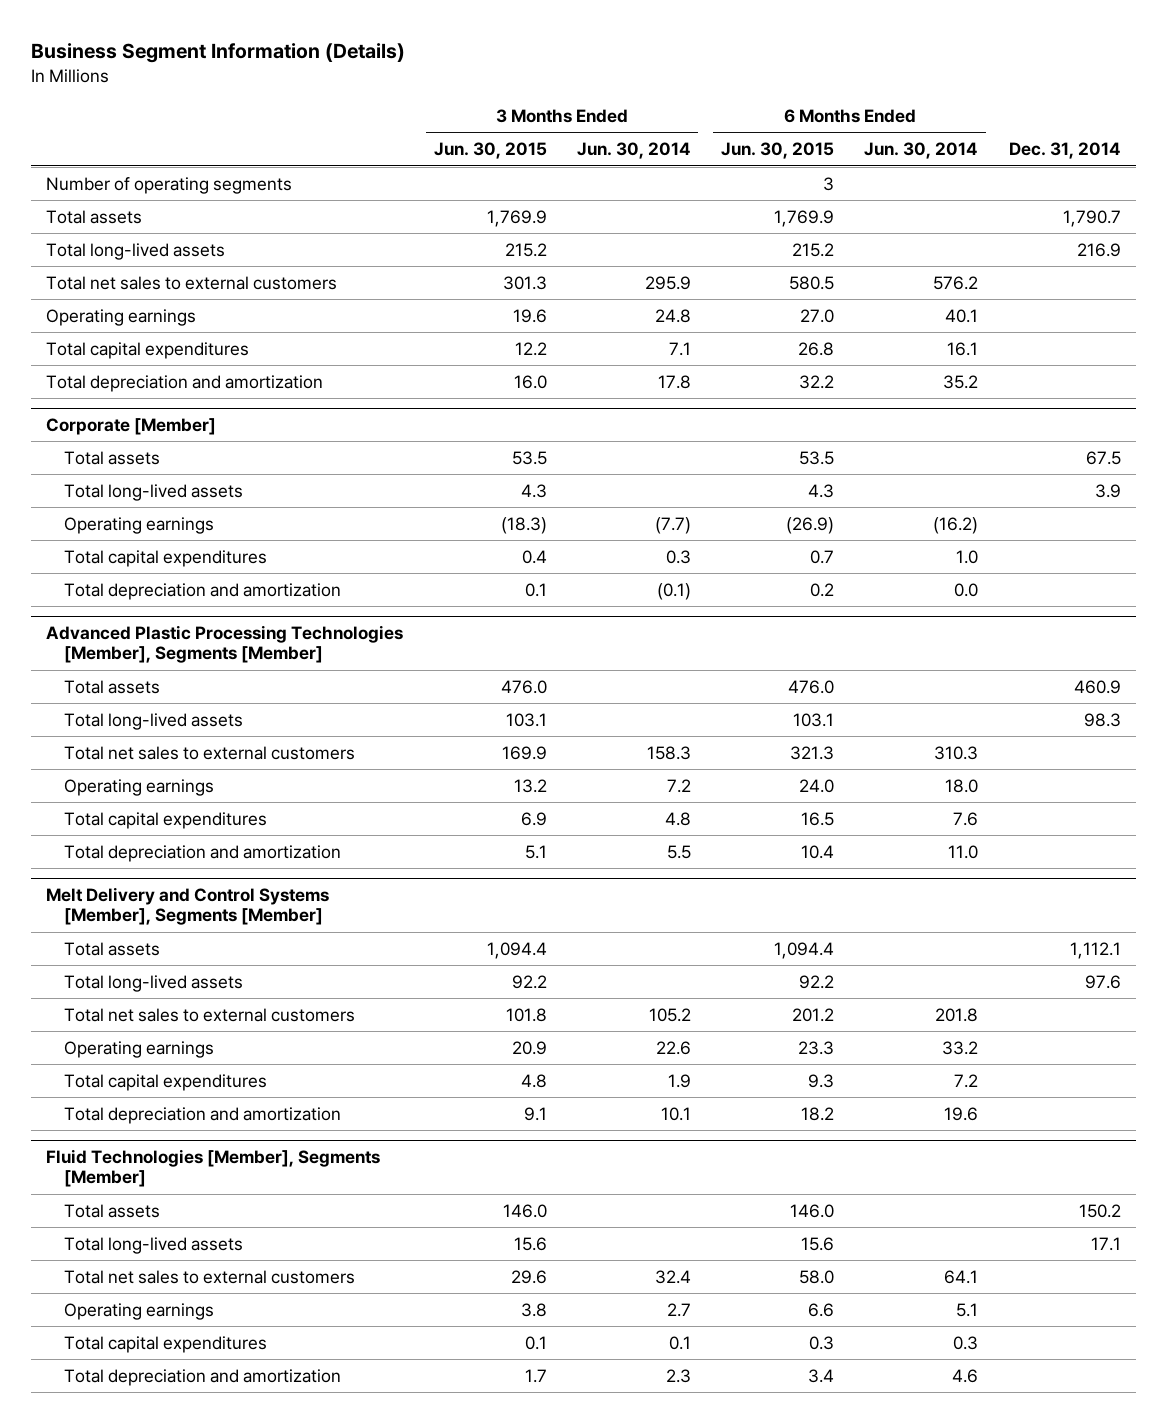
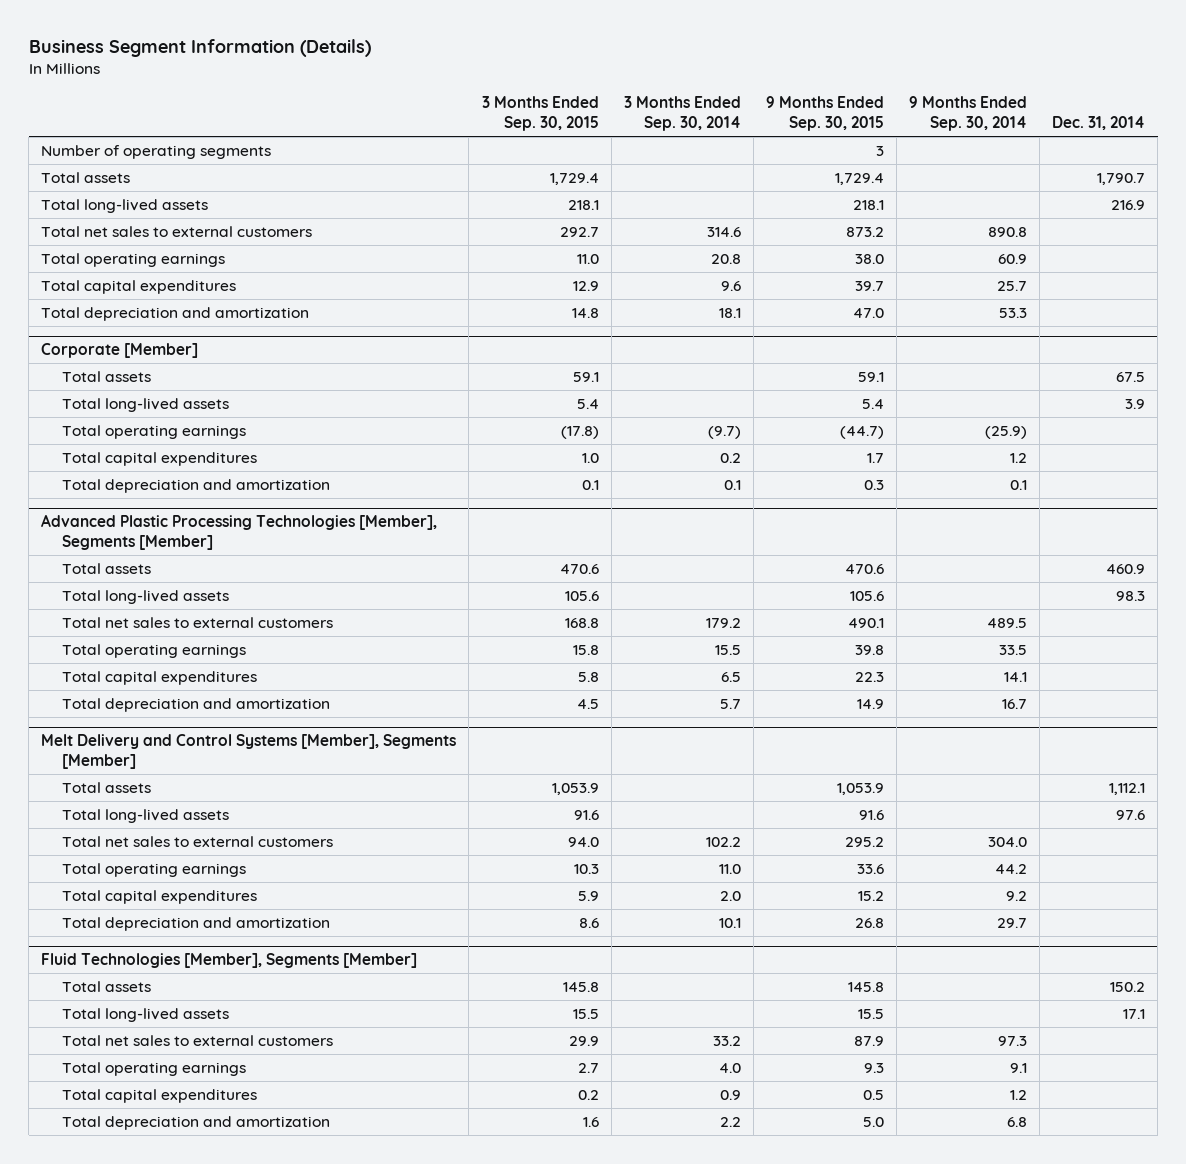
- | 3 Months Ended Jun. 30, 2015 | 3 Months Ended Jun. 30, 2014 | 6 Months Ended Jun. 30, 2015 | 6 Months Ended Jun. 30, 2014 | Dec. 31, 2014
+ | 3 Months Ended Sep. 30, 2015 | 3 Months Ended Sep. 30, 2014 | 9 Months Ended Sep. 30, 2015 | 9 Months Ended Sep. 30, 2014 | Dec. 31, 2014
- Operating earnings | 19.6 | 24.8 | 27.0 | 40.1 |
+ Total operating earnings | 11.0 | 20.8 | 38.0 | 60.9 |
@ Corporate [Member]
- Operating earnings | (18.3) | (7.7) | (26.9) | (16.2) |
+ Total operating earnings | (17.8) | (9.7) | (44.7) | (25.9) |
@ Advanced Plastic Processing Technologies [Member], Segments [Member]
- Operating earnings | 13.2 | 7.2 | 24.0 | 18.0 |
+ Total operating earnings | 15.8 | 15.5 | 39.8 | 33.5 |
@ Melt Delivery and Control Systems [Member], Segments [Member]
- Operating earnings | 20.9 | 22.6 | 23.3 | 33.2 |
+ Total operating earnings | 10.3 | 11.0 | 33.6 | 44.2 |
@ Fluid Technologies [Member], Segments [Member]
- Operating earnings | 3.8 | 2.7 | 6.6 | 5.1 |
+ Total operating earnings | 2.7 | 4.0 | 9.3 | 9.1 |

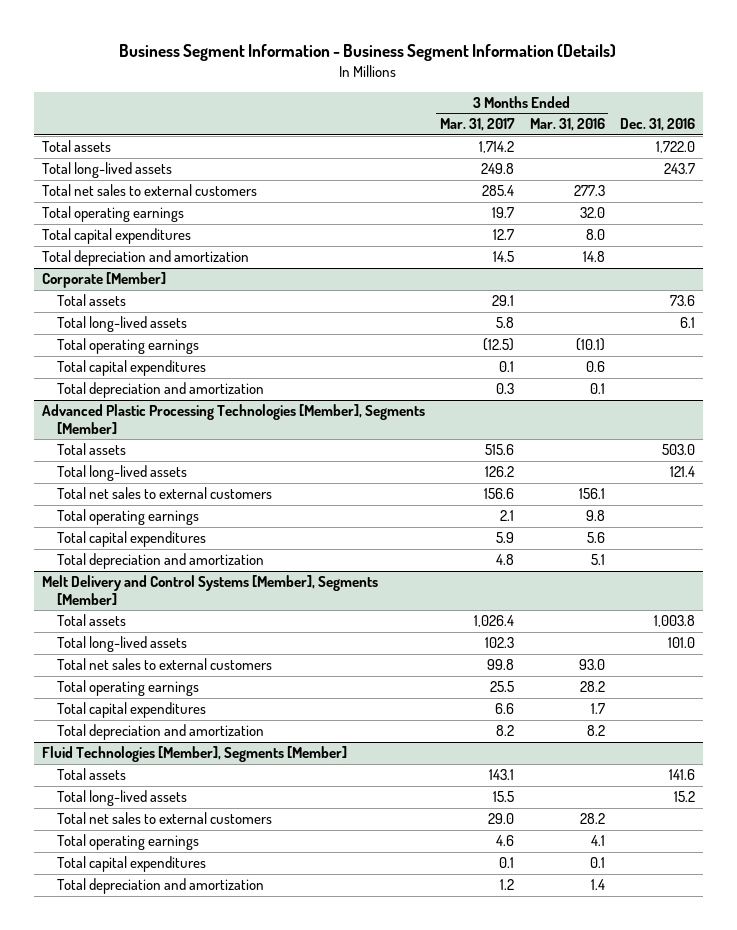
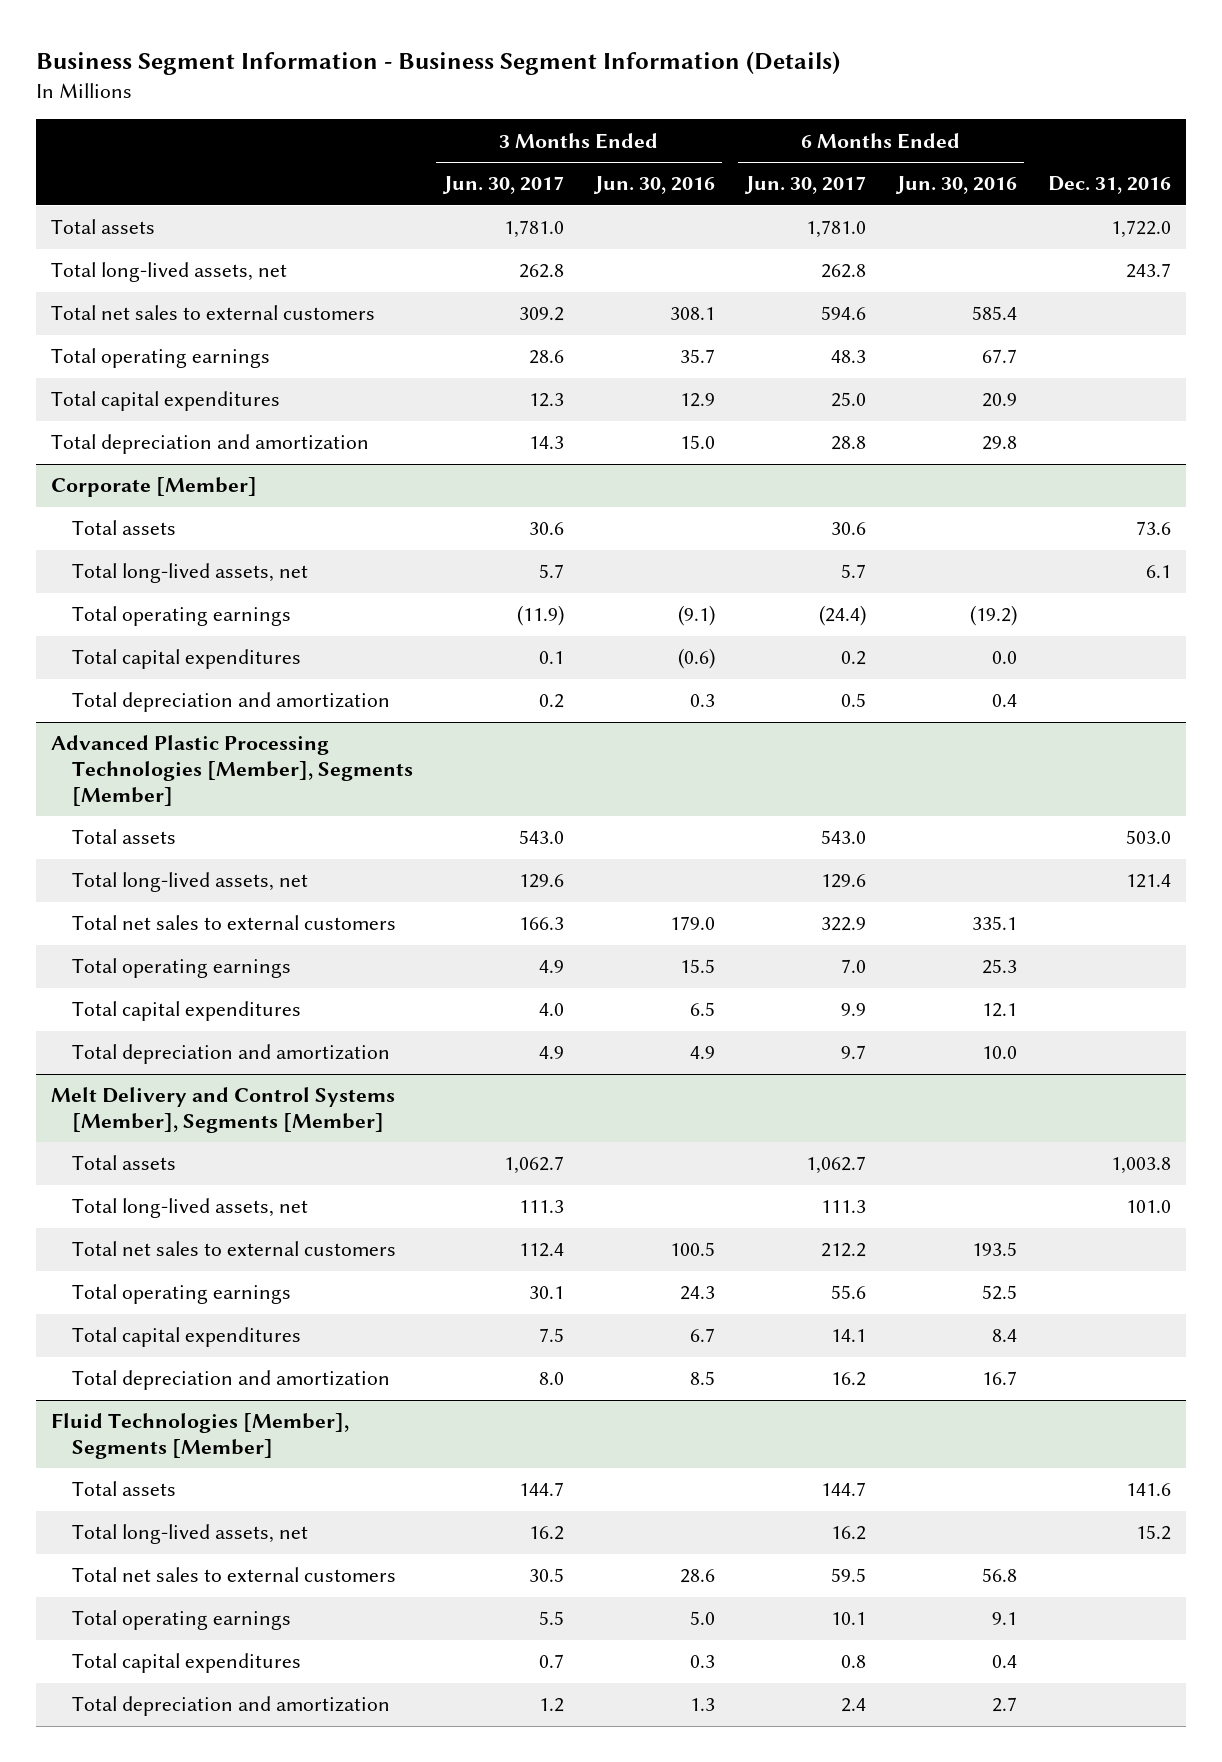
- | 3 Months Ended Mar. 31, 2017 | 3 Months Ended Mar. 31, 2016 | Dec. 31, 2016
+ | 3 Months Ended Jun. 30, 2017 | 3 Months Ended Jun. 30, 2016 | 6 Months Ended Jun. 30, 2017 | 6 Months Ended Jun. 30, 2016 | Dec. 31, 2016
- Total long-lived assets | 249.8 | | 243.7
+ Total long-lived assets, net | 262.8 | | 262.8 | | 243.7
@ Corporate [Member]
- Total long-lived assets | 5.8 | | 6.1
+ Total long-lived assets, net | 5.7 | | 5.7 | | 6.1
@ Advanced Plastic Processing Technologies [Member], Segments [Member]
- Total long-lived assets | 126.2 | | 121.4
+ Total long-lived assets, net | 129.6 | | 129.6 | | 121.4
@ Melt Delivery and Control Systems [Member], Segments [Member]
- Total long-lived assets | 102.3 | | 101.0
+ Total long-lived assets, net | 111.3 | | 111.3 | | 101.0
@ Fluid Technologies [Member], Segments [Member]
- Total long-lived assets | 15.5 | | 15.2
+ Total long-lived assets, net | 16.2 | | 16.2 | | 15.2

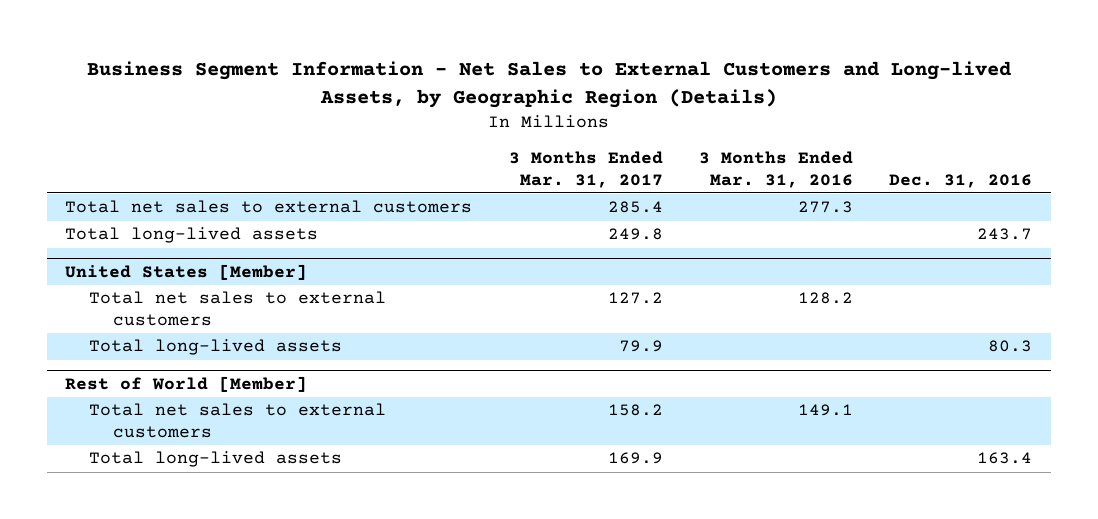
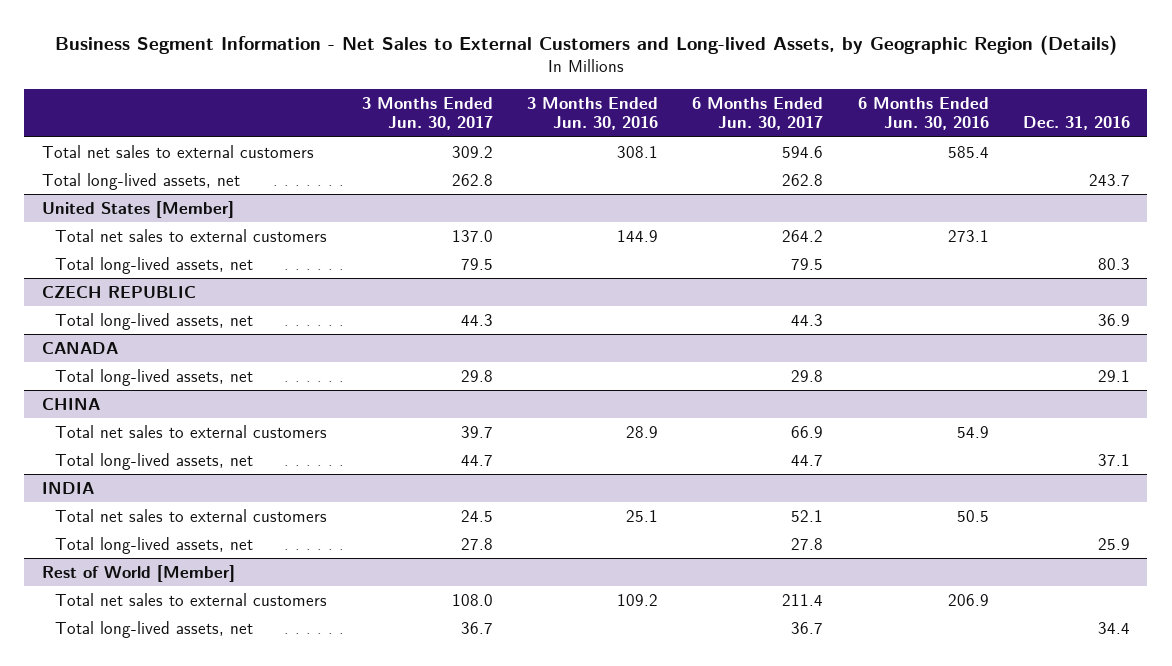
- | 3 Months Ended Mar. 31, 2017 | 3 Months Ended Mar. 31, 2016 | Dec. 31, 2016
+ | 3 Months Ended Jun. 30, 2017 | 3 Months Ended Jun. 30, 2016 | 6 Months Ended Jun. 30, 2017 | 6 Months Ended Jun. 30, 2016 | Dec. 31, 2016
- Total long-lived assets | 249.8 | | 243.7
+ Total long-lived assets, net | 262.8 | | 262.8 | | 243.7
@ United States [Member]
- Total long-lived assets | 79.9 | | 80.3
+ Total long-lived assets, net | 79.5 | | 79.5 | | 80.3
+ CZECH REPUBLIC
+ Total long-lived assets, net | 44.3 | | 44.3 | | 36.9
+ CANADA
+ Total long-lived assets, net | 29.8 | | 29.8 | | 29.1
+ CHINA
+ Total net sales to external customers | 39.7 | 28.9 | 66.9 | 54.9 |
+ Total long-lived assets, net | 44.7 | | 44.7 | | 37.1
+ INDIA
+ Total net sales to external customers | 24.5 | 25.1 | 52.1 | 50.5 |
+ Total long-lived assets, net | 27.8 | | 27.8 | | 25.9
@ Rest of World [Member]
- Total long-lived assets | 169.9 | | 163.4
+ Total long-lived assets, net | 36.7 | | 36.7 | | 34.4

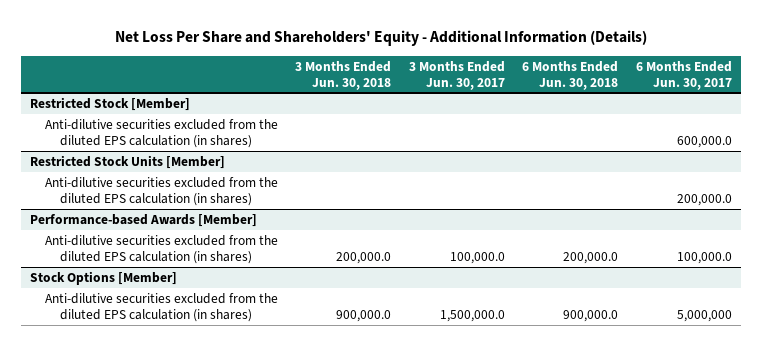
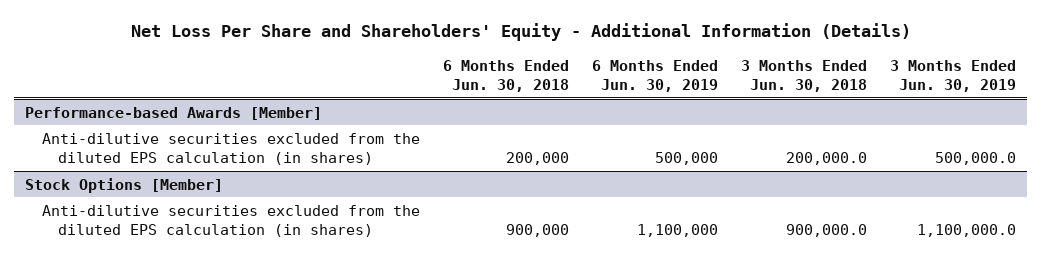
- | 3 Months Ended Jun. 30, 2018 | 3 Months Ended Jun. 30, 2017 | 6 Months Ended Jun. 30, 2018 | 6 Months Ended Jun. 30, 2017
+ | 6 Months Ended Jun. 30, 2018 | 6 Months Ended Jun. 30, 2019 | 3 Months Ended Jun. 30, 2018 | 3 Months Ended Jun. 30, 2019
- Restricted Stock [Member]
- Anti-dilutive securities excluded from the diluted EPS calculation (in shares) | | | | 600,000.0
- Restricted Stock Units [Member]
- Anti-dilutive securities excluded from the diluted EPS calculation (in shares) | | | | 200,000.0
@ Performance-based Awards [Member]
- Anti-dilutive securities excluded from the diluted EPS calculation (in shares) | 200,000.0 | 100,000.0 | 200,000.0 | 100,000.0
+ Anti-dilutive securities excluded from the diluted EPS calculation (in shares) | 200,000 | 500,000 | 200,000.0 | 500,000.0
@ Stock Options [Member]
- Anti-dilutive securities excluded from the diluted EPS calculation (in shares) | 900,000.0 | 1,500,000.0 | 900,000.0 | 5,000,000
+ Anti-dilutive securities excluded from the diluted EPS calculation (in shares) | 900,000 | 1,100,000 | 900,000.0 | 1,100,000.0

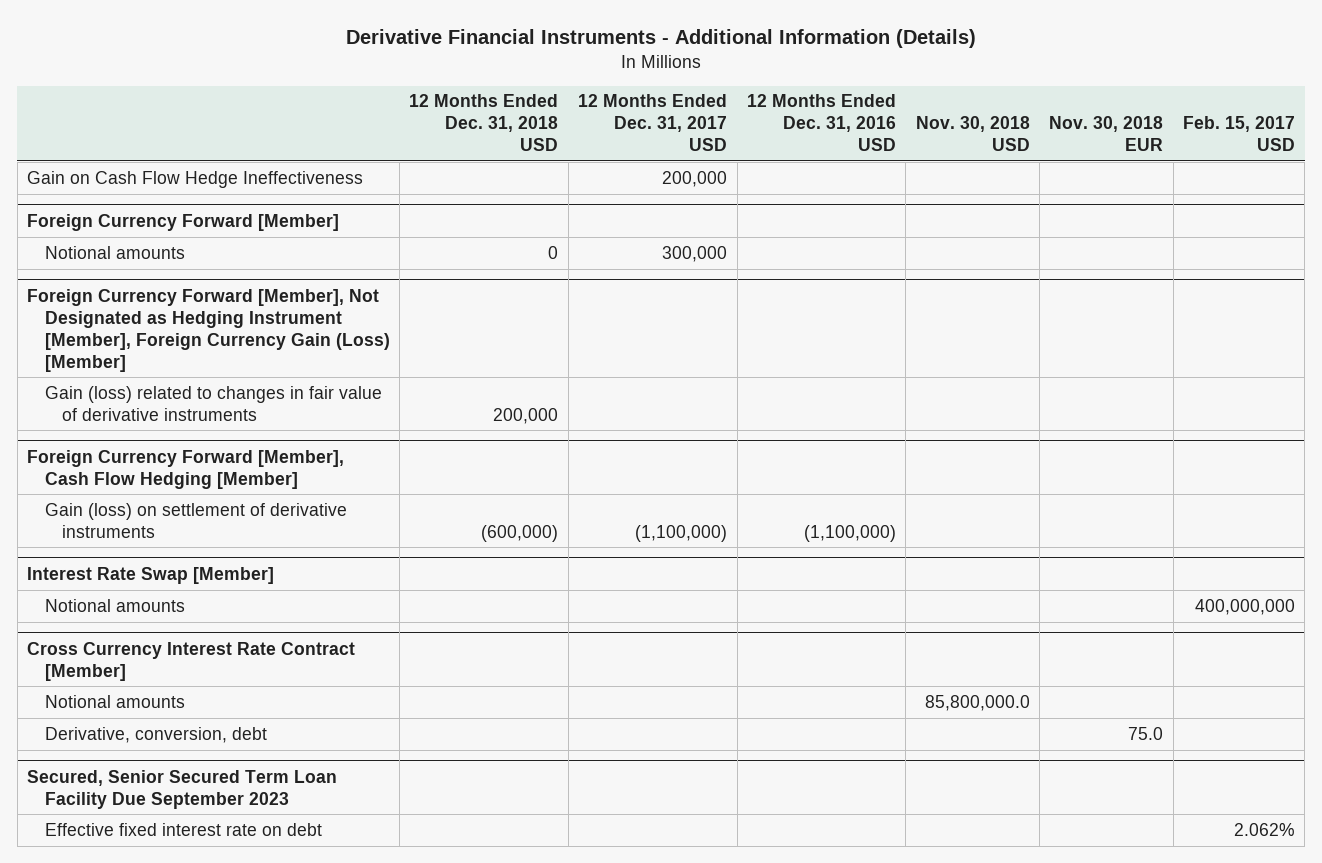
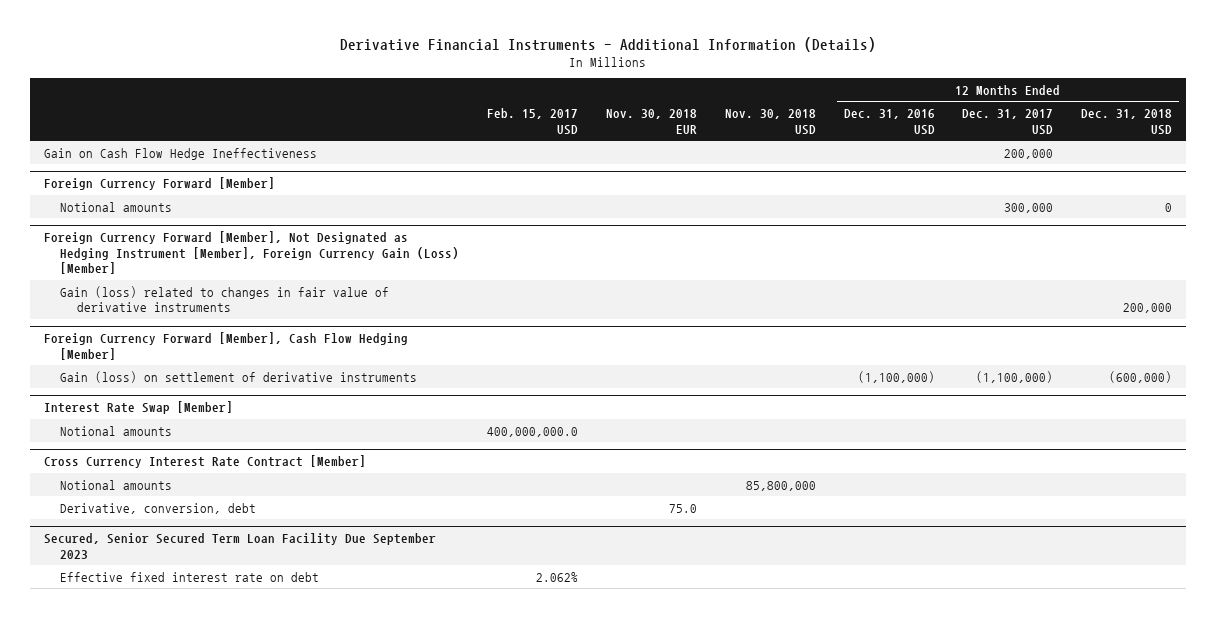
- | 12 Months Ended Dec. 31, 2018 USD | 12 Months Ended Dec. 31, 2017 USD | 12 Months Ended Dec. 31, 2016 USD | Nov. 30, 2018 USD | Nov. 30, 2018 EUR | Feb. 15, 2017 USD
+ | Feb. 15, 2017 USD | Nov. 30, 2018 EUR | Nov. 30, 2018 USD | 12 Months Ended Dec. 31, 2016 USD | 12 Months Ended Dec. 31, 2017 USD | 12 Months Ended Dec. 31, 2018 USD
@ Interest Rate Swap [Member]
- Notional amounts | | | | | | 400,000,000
+ Notional amounts | 400,000,000.0 | | | | |
@ Cross Currency Interest Rate Contract [Member]
- Notional amounts | | | | 85,800,000.0 | |
+ Notional amounts | | | 85,800,000 | | |

